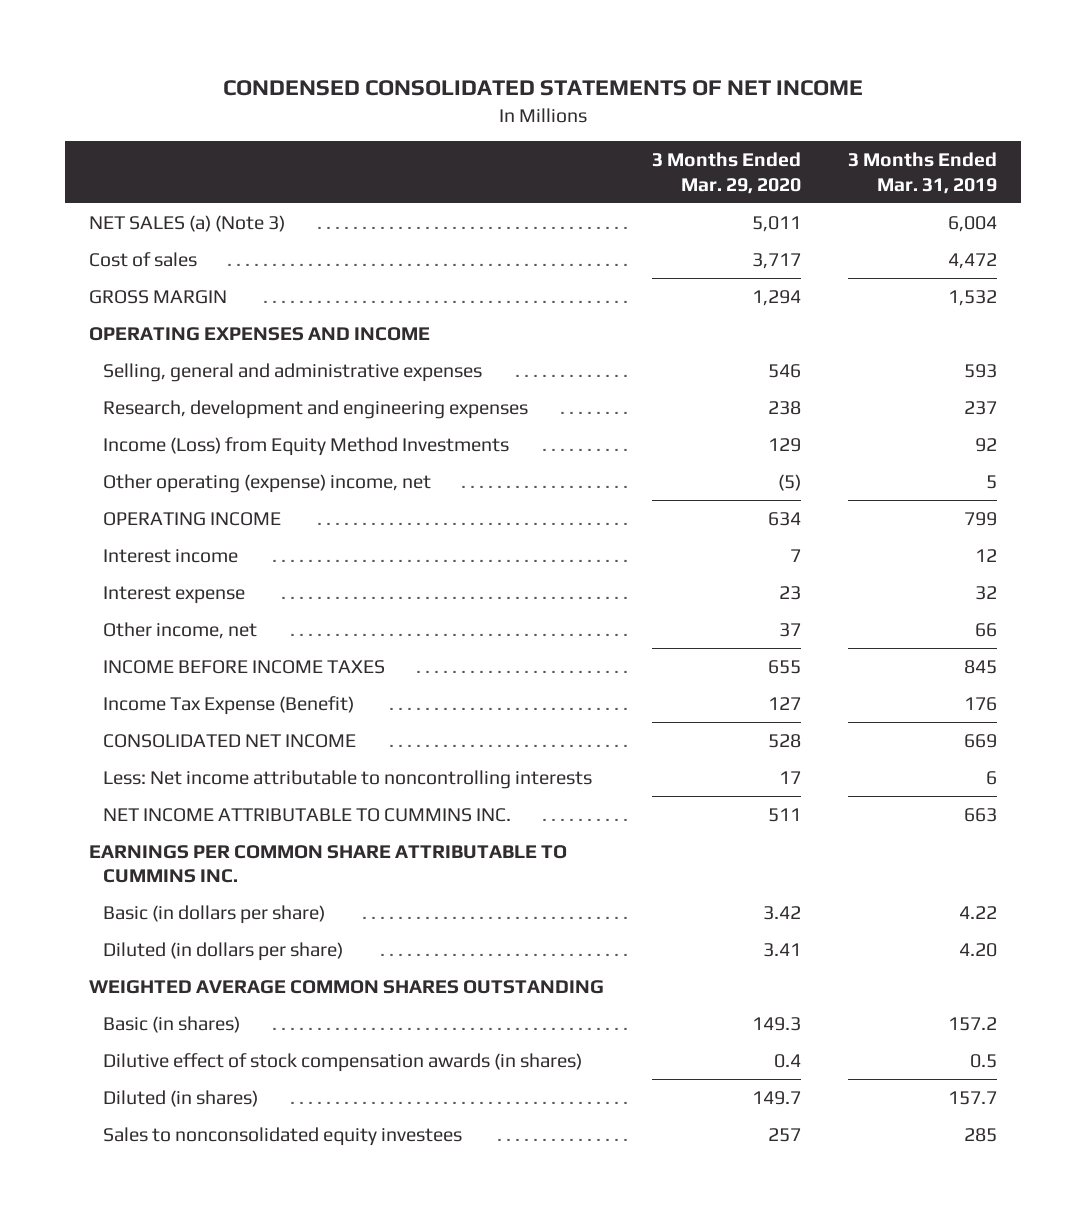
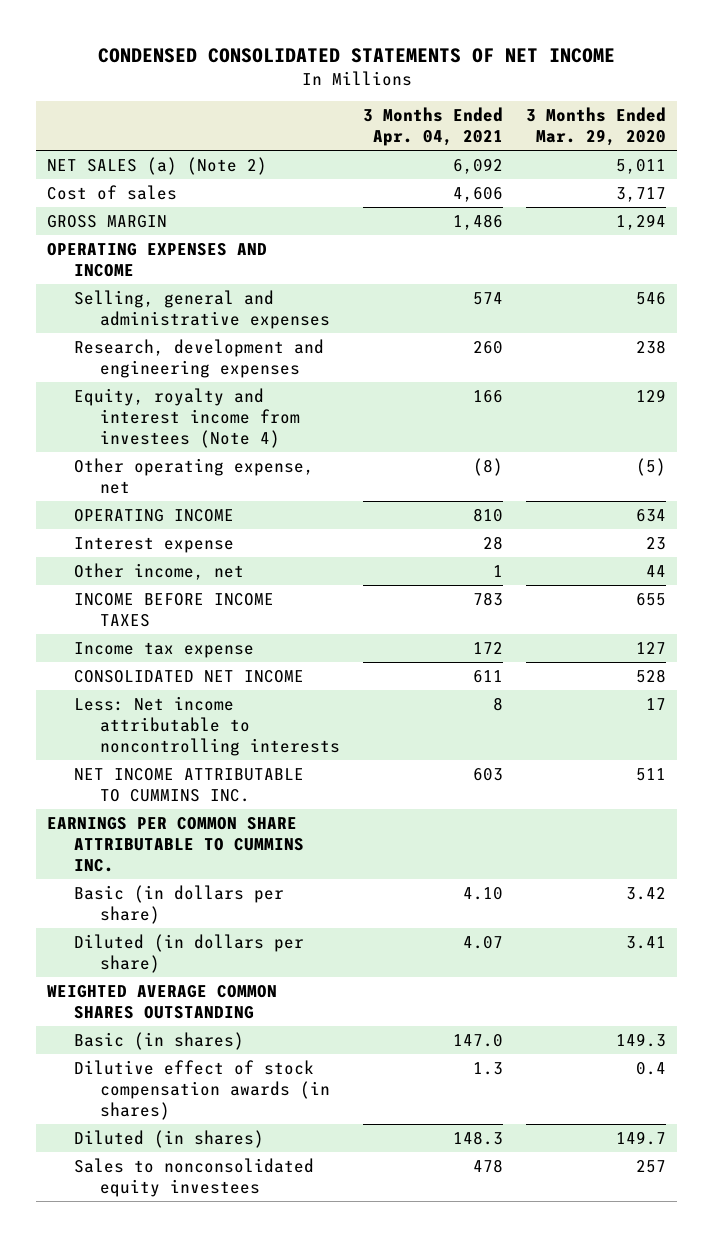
- | 3 Months Ended Mar. 29, 2020 | 3 Months Ended Mar. 31, 2019
+ | 3 Months Ended Apr. 04, 2021 | 3 Months Ended Mar. 29, 2020
- NET SALES (a) (Note 3) | 5,011 | 6,004
+ NET SALES (a) (Note 2) | 6,092 | 5,011
- Income (Loss) from Equity Method Investments | 129 | 92
- Other operating (expense) income, net | (5) | 5
+ Equity, royalty and interest income from investees (Note 4) | 166 | 129
+ Other operating expense, net | (8) | (5)
- Interest income | 7 | 12
- Other income, net | 37 | 66
+ Other income, net | 1 | 44
- Income Tax Expense (Benefit) | 127 | 176
+ Income tax expense | 172 | 127

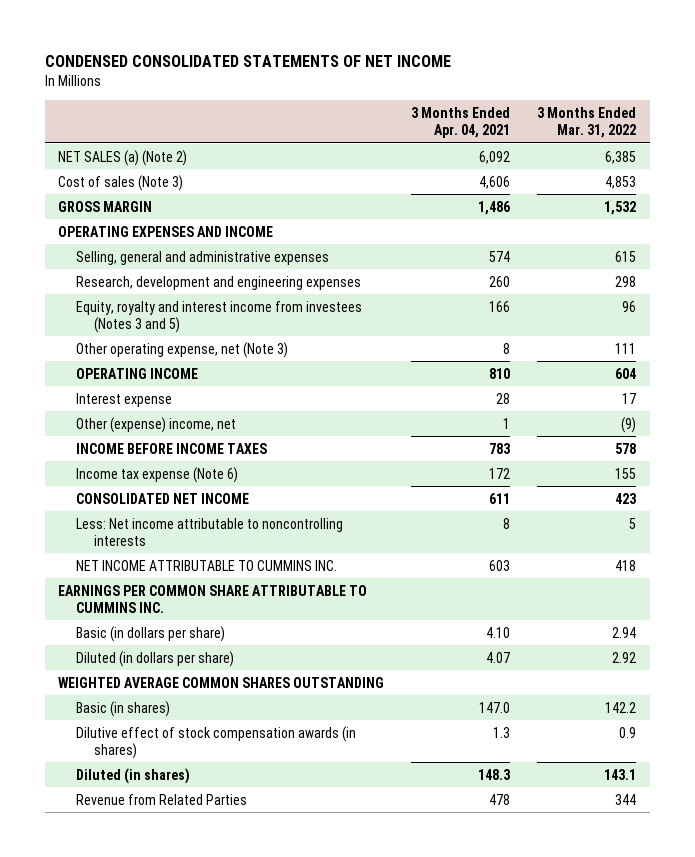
- | 3 Months Ended Apr. 04, 2021 | 3 Months Ended Mar. 29, 2020
+ | 3 Months Ended Apr. 04, 2021 | 3 Months Ended Mar. 31, 2022
- Cost of sales | 4,606 | 3,717
+ Cost of sales (Note 3) | 4,606 | 4,853
- Equity, royalty and interest income from investees (Note 4) | 166 | 129
- Other operating expense, net | (8) | (5)
+ Equity, royalty and interest income from investees (Notes 3 and 5) | 166 | 96
+ Other operating expense, net (Note 3) | 8 | 111
- Other income, net | 1 | 44
+ Other (expense) income, net | 1 | (9)
- Income tax expense | 172 | 127
+ Income tax expense (Note 6) | 172 | 155
- Sales to nonconsolidated equity investees | 478 | 257
+ Revenue from Related Parties | 478 | 344

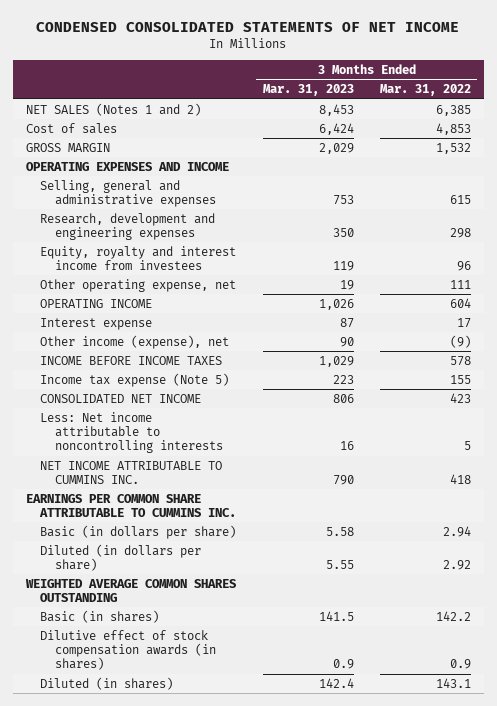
- | 3 Months Ended Apr. 04, 2021 | 3 Months Ended Mar. 31, 2022
+ | 3 Months Ended Mar. 31, 2023 | 3 Months Ended Mar. 31, 2022
- NET SALES (a) (Note 2) | 6,092 | 6,385
- Cost of sales (Note 3) | 4,606 | 4,853
+ NET SALES (Notes 1 and 2) | 8,453 | 6,385
+ Cost of sales | 6,424 | 4,853
- Equity, royalty and interest income from investees (Notes 3 and 5) | 166 | 96
- Other operating expense, net (Note 3) | 8 | 111
+ Equity, royalty and interest income from investees | 119 | 96
+ Other operating expense, net | 19 | 111
- Other (expense) income, net | 1 | (9)
+ Other income (expense), net | 90 | (9)
- Income tax expense (Note 6) | 172 | 155
+ Income tax expense (Note 5) | 223 | 155
- Revenue from Related Parties | 478 | 344

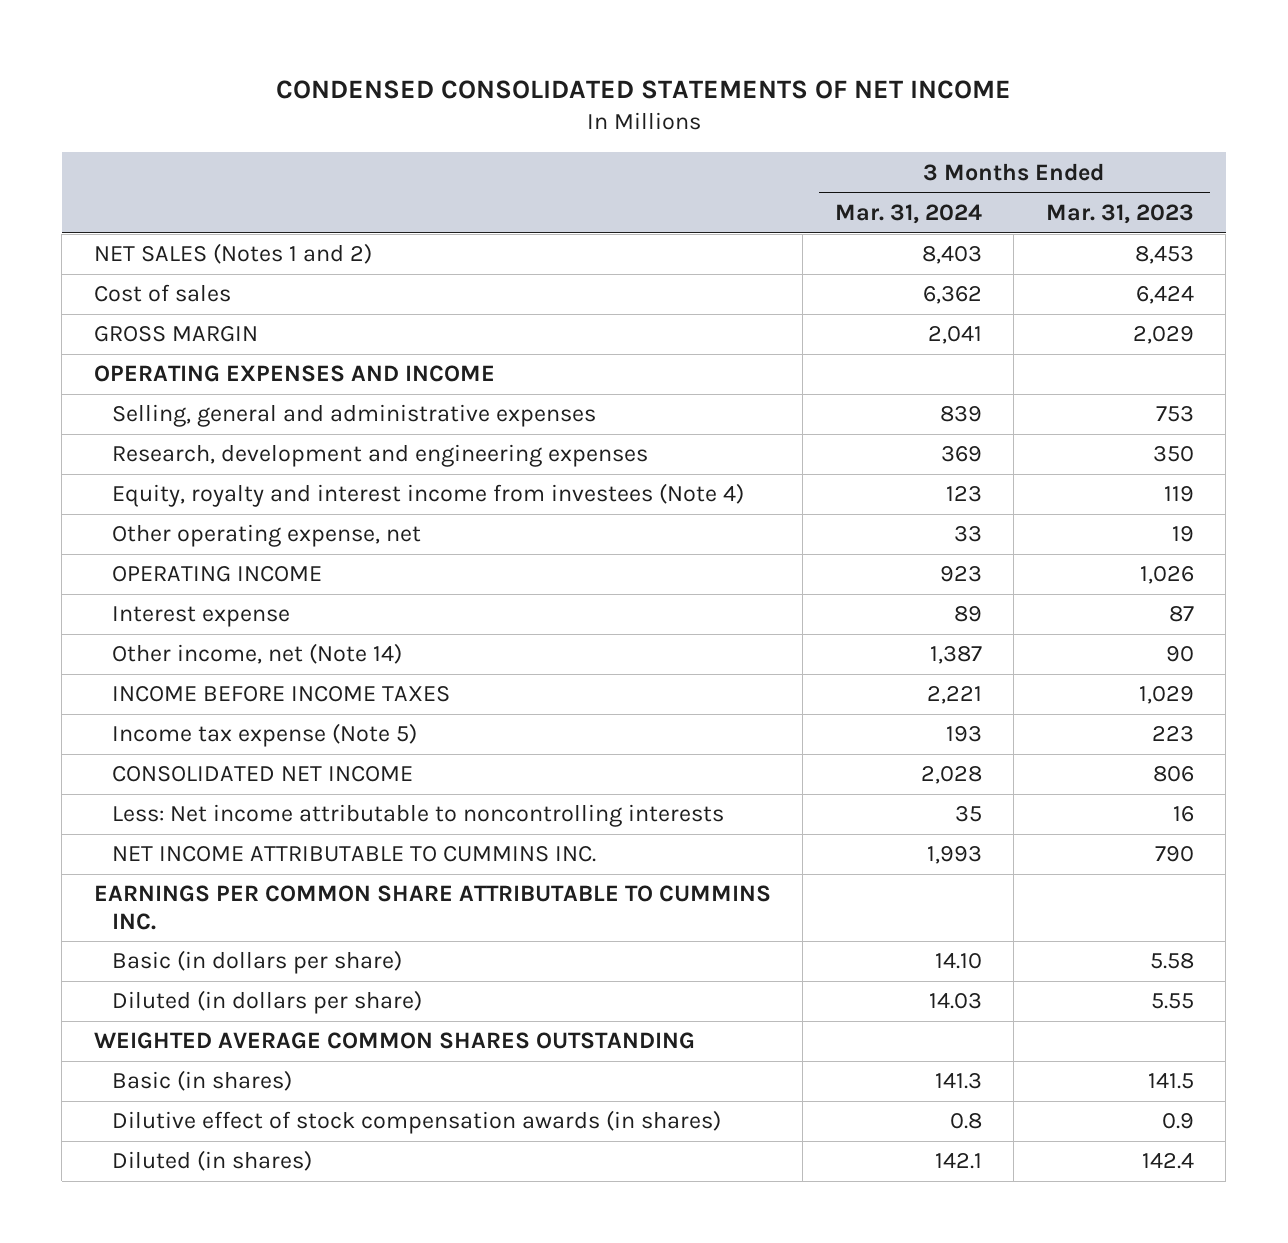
- | 3 Months Ended Mar. 31, 2023 | 3 Months Ended Mar. 31, 2022
+ | 3 Months Ended Mar. 31, 2024 | 3 Months Ended Mar. 31, 2023
- Equity, royalty and interest income from investees | 119 | 96
+ Equity, royalty and interest income from investees (Note 4) | 123 | 119
- Other income (expense), net | 90 | (9)
+ Other income, net (Note 14) | 1,387 | 90

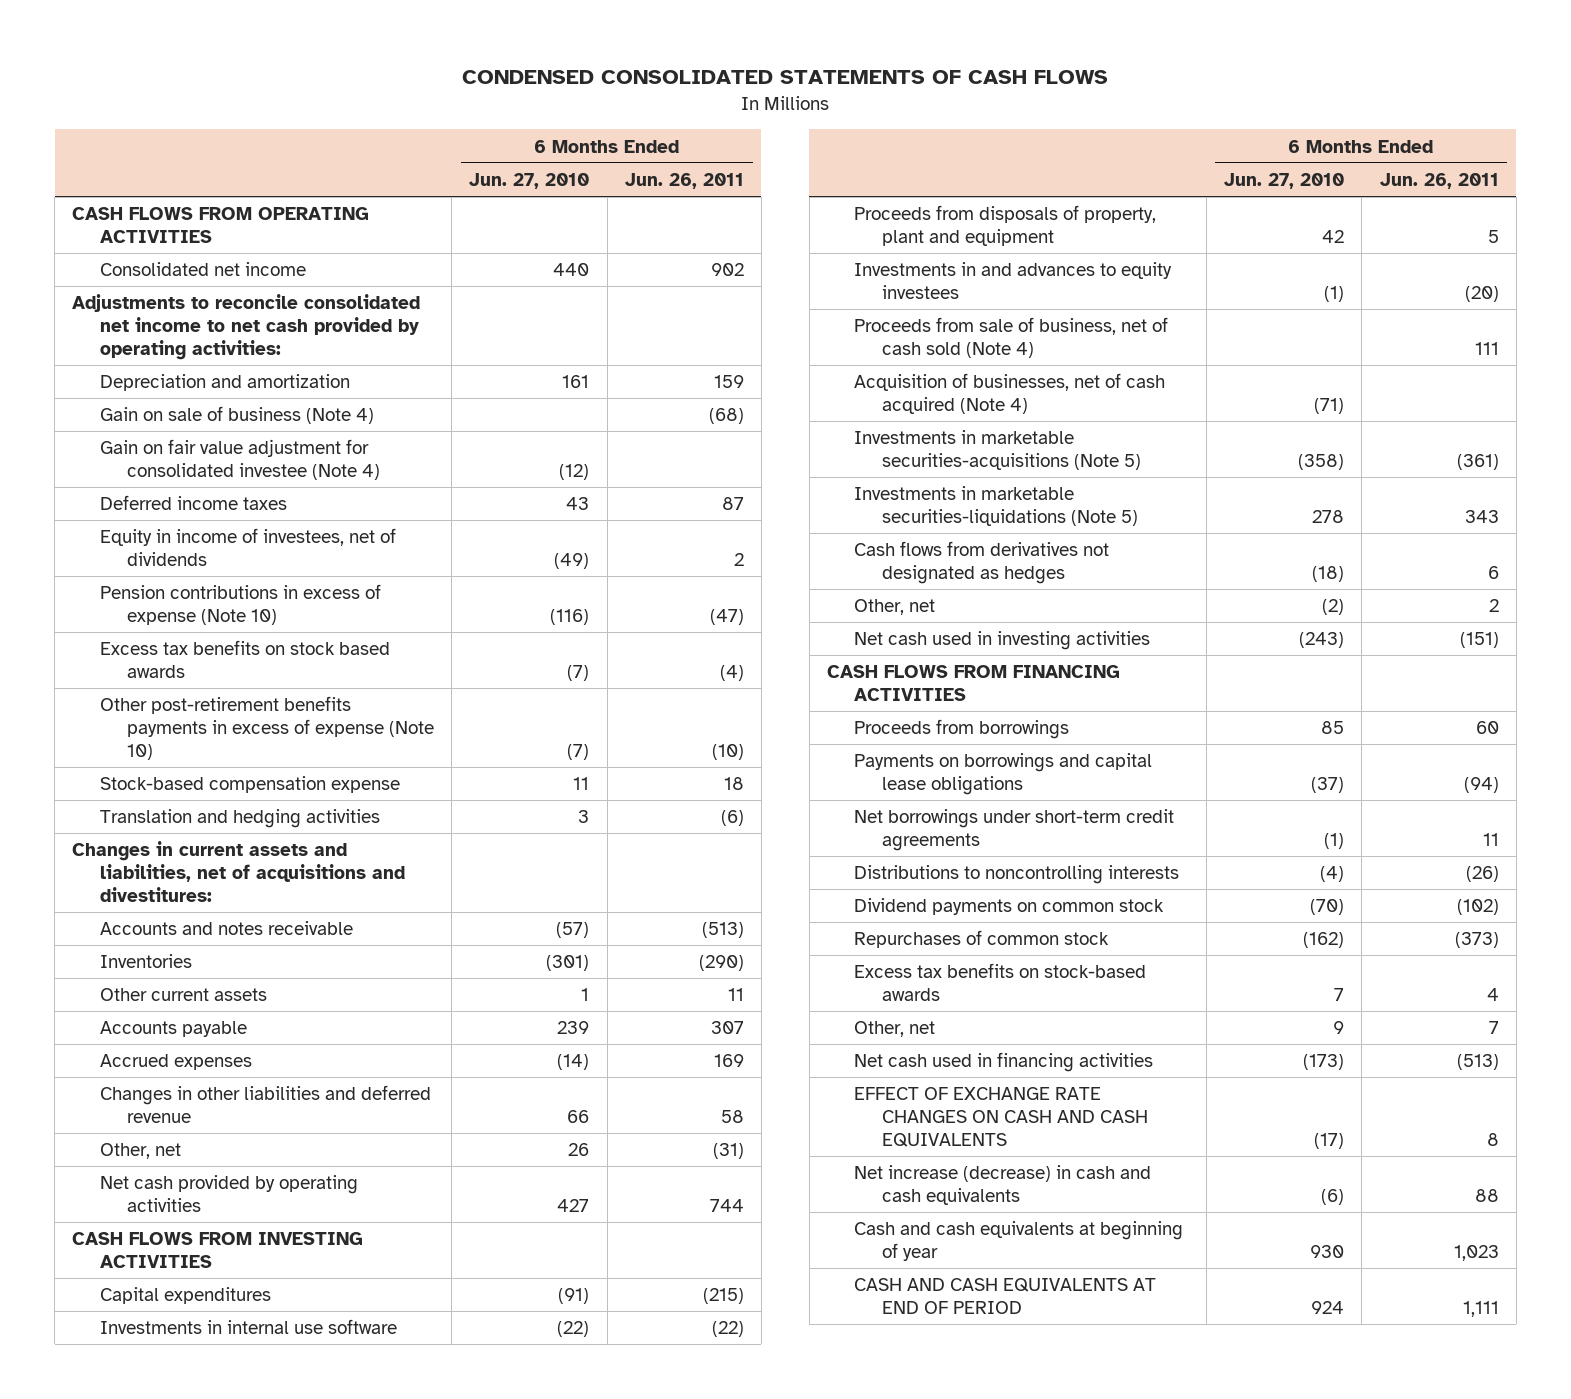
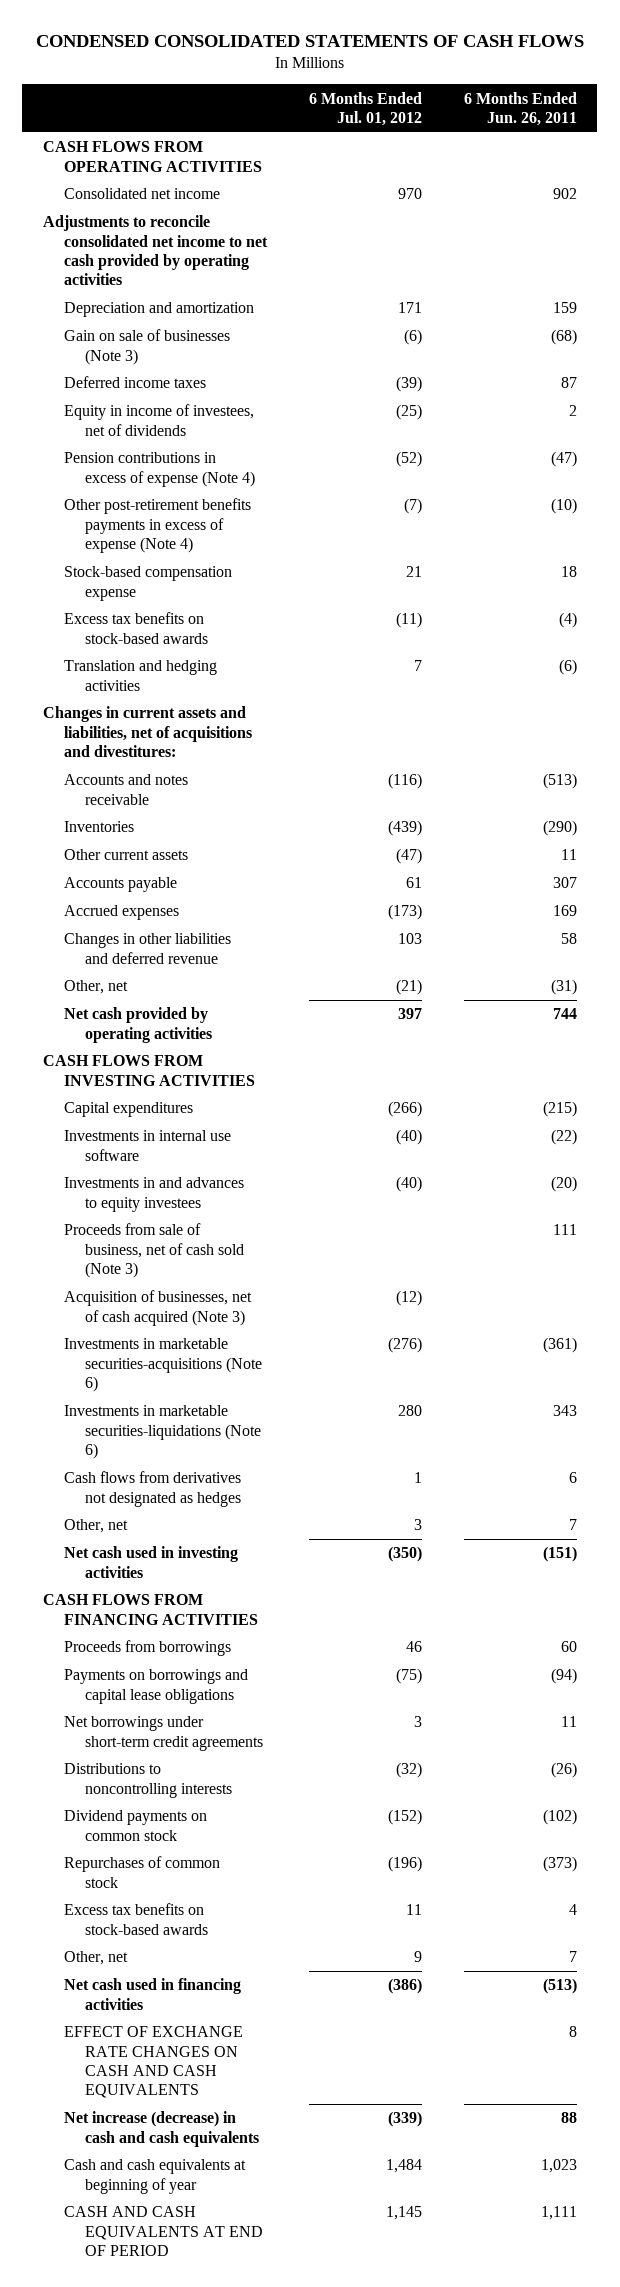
- | 6 Months Ended Jun. 27, 2010 | 6 Months Ended Jun. 26, 2011
+ | 6 Months Ended Jul. 01, 2012 | 6 Months Ended Jun. 26, 2011
- Adjustments to reconcile consolidated net income to net cash provided by operating activities:
+ Adjustments to reconcile consolidated net income to net cash provided by operating activities
- Gain on sale of business (Note 4) | | (68)
- Gain on fair value adjustment for consolidated investee (Note 4) | (12) |
+ Gain on sale of businesses (Note 3) | (6) | (68)
- Pension contributions in excess of expense (Note 10) | (116) | (47)
- Excess tax benefits on stock based awards | (7) | (4)
- Other post-retirement benefits payments in excess of expense (Note 10) | (7) | (10)
+ Pension contributions in excess of expense (Note 4) | (52) | (47)
+ Other post-retirement benefits payments in excess of expense (Note 4) | (7) | (10)
+ Excess tax benefits on stock-based awards | (11) | (4)
- Proceeds from disposals of property, plant and equipment | 42 | 5
- Proceeds from sale of business, net of cash sold (Note 4) | | 111
- Acquisition of businesses, net of cash acquired (Note 4) | (71) |
- Investments in marketable securities-acquisitions (Note 5) | (358) | (361)
- Investments in marketable securities-liquidations (Note 5) | 278 | 343
+ Proceeds from sale of business, net of cash sold (Note 3) | | 111
+ Acquisition of businesses, net of cash acquired (Note 3) | (12) |
+ Investments in marketable securities-acquisitions (Note 6) | (276) | (361)
+ Investments in marketable securities-liquidations (Note 6) | 280 | 343
- Other, net | (2) | 2
+ Other, net | 3 | 7

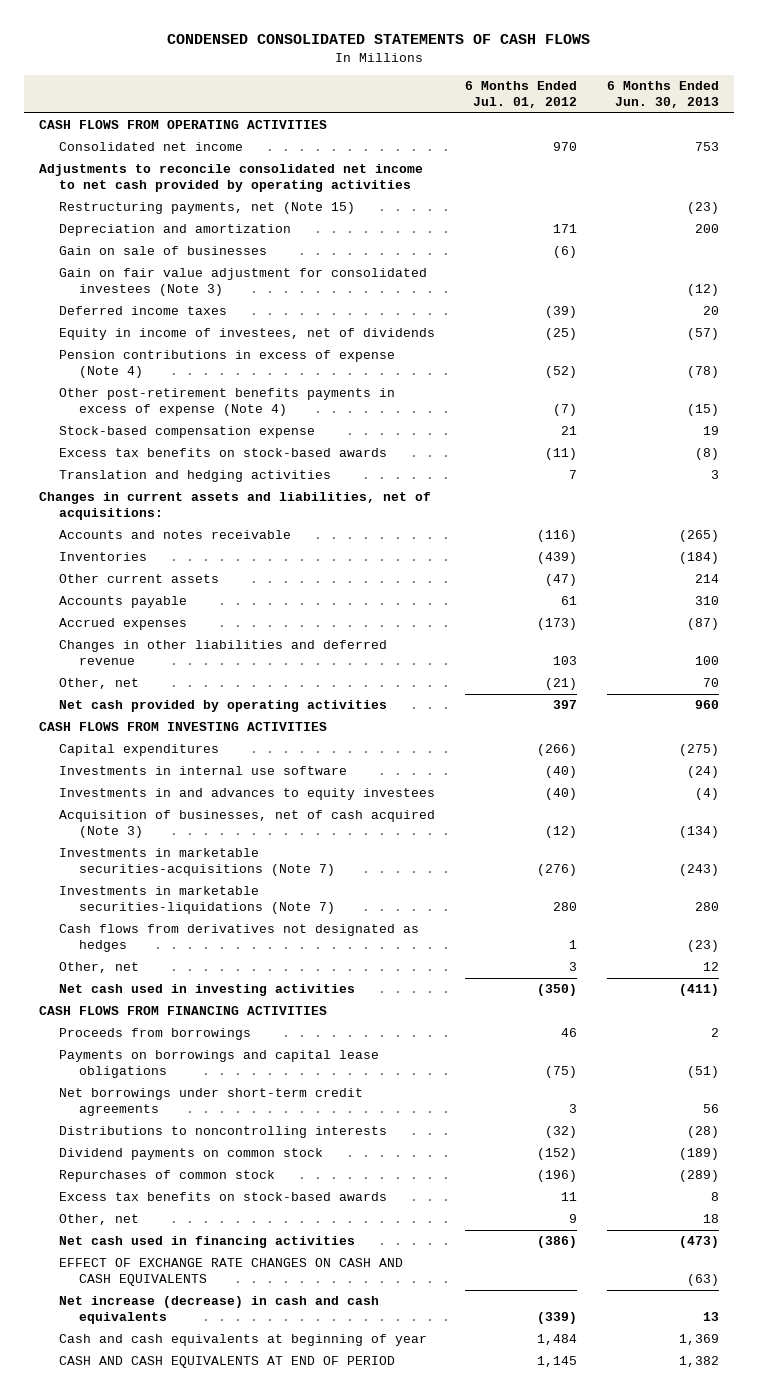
- | 6 Months Ended Jul. 01, 2012 | 6 Months Ended Jun. 26, 2011
+ | 6 Months Ended Jul. 01, 2012 | 6 Months Ended Jun. 30, 2013
+ Restructuring payments, net (Note 15) | | (23)
- Gain on sale of businesses (Note 3) | (6) | (68)
+ Gain on sale of businesses | (6) |
+ Gain on fair value adjustment for consolidated investees (Note 3) | | (12)
- Changes in current assets and liabilities, net of acquisitions and divestitures:
+ Changes in current assets and liabilities, net of acquisitions:
- Proceeds from sale of business, net of cash sold (Note 3) | | 111
- Investments in marketable securities-acquisitions (Note 6) | (276) | (361)
- Investments in marketable securities-liquidations (Note 6) | 280 | 343
+ Investments in marketable securities-acquisitions (Note 7) | (276) | (243)
+ Investments in marketable securities-liquidations (Note 7) | 280 | 280

